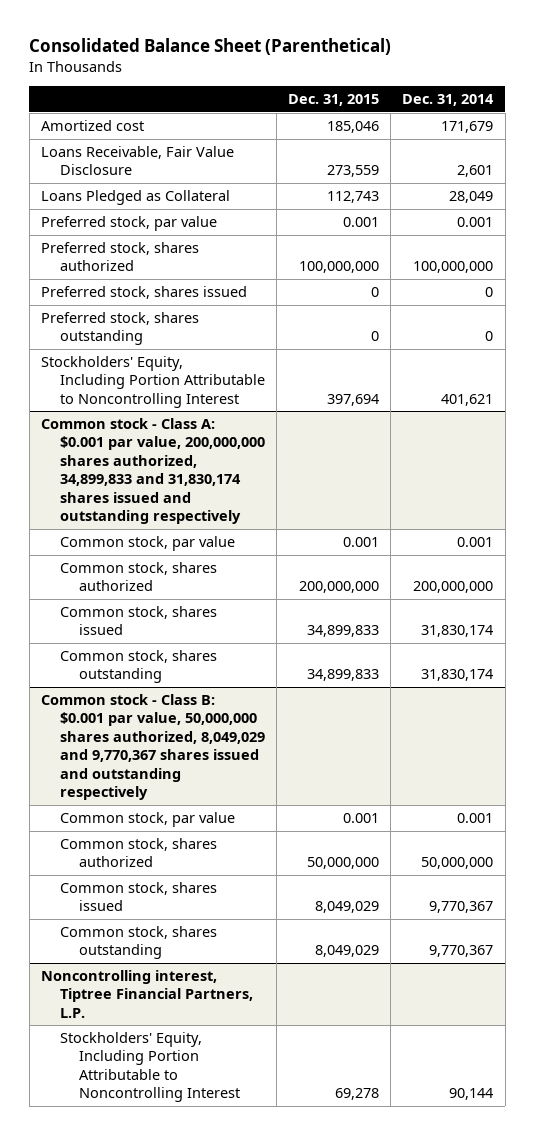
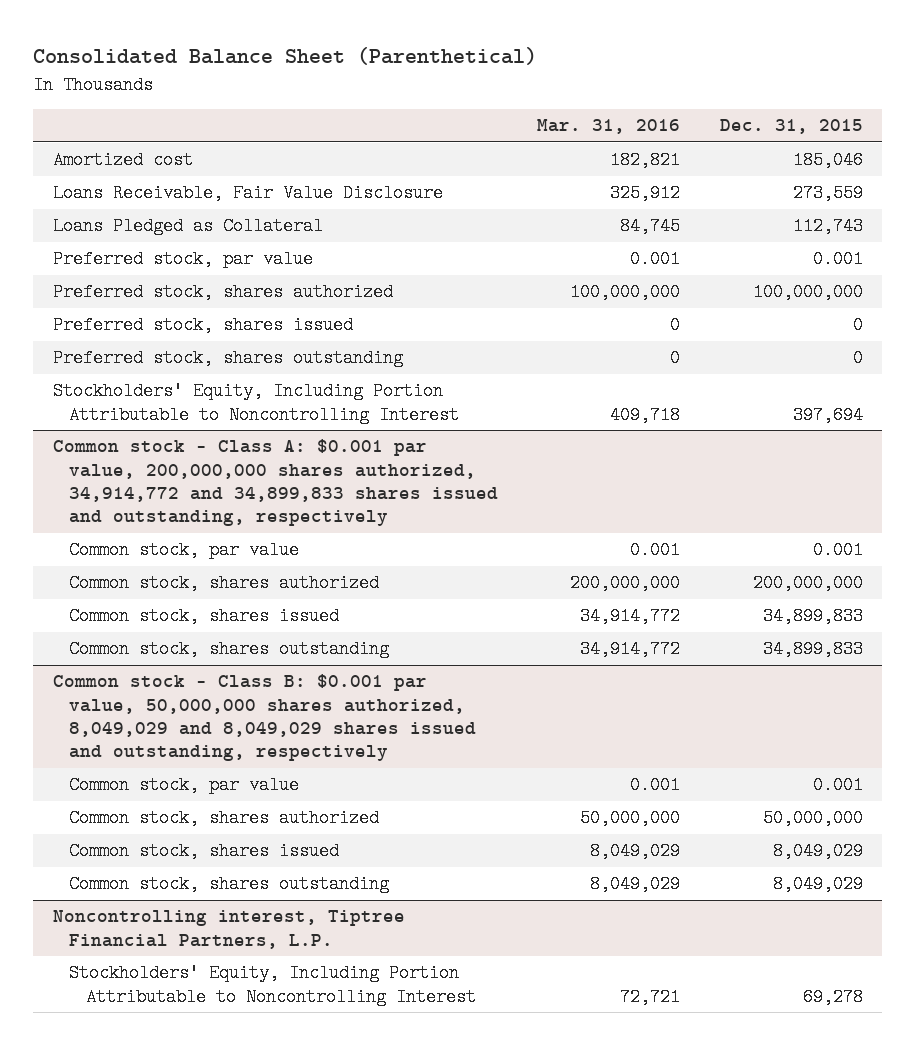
- | Dec. 31, 2015 | Dec. 31, 2014
+ | Mar. 31, 2016 | Dec. 31, 2015
- Common stock - Class A: $0.001 par value, 200,000,000 shares authorized, 34,899,833 and 31,830,174 shares issued and outstanding respectively
+ Common stock - Class A: $0.001 par value, 200,000,000 shares authorized, 34,914,772 and 34,899,833 shares issued and outstanding, respectively
- Common stock - Class B: $0.001 par value, 50,000,000 shares authorized, 8,049,029 and 9,770,367 shares issued and outstanding respectively
+ Common stock - Class B: $0.001 par value, 50,000,000 shares authorized, 8,049,029 and 8,049,029 shares issued and outstanding, respectively

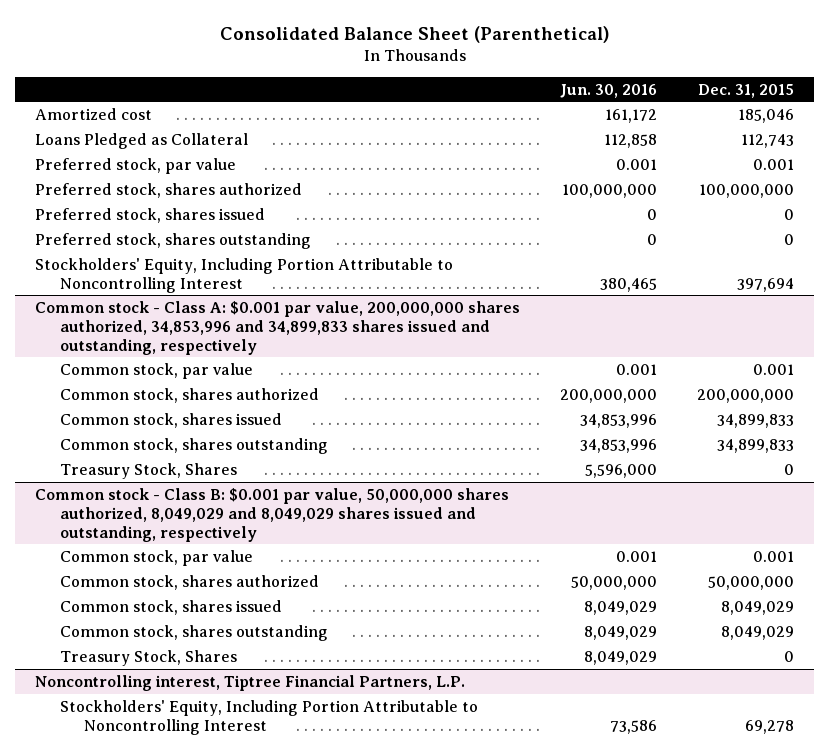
- | Mar. 31, 2016 | Dec. 31, 2015
+ | Jun. 30, 2016 | Dec. 31, 2015
- Loans Receivable, Fair Value Disclosure | 325,912 | 273,559
- Common stock - Class A: $0.001 par value, 200,000,000 shares authorized, 34,914,772 and 34,899,833 shares issued and outstanding, respectively
+ Common stock - Class A: $0.001 par value, 200,000,000 shares authorized, 34,853,996 and 34,899,833 shares issued and outstanding, respectively
+ Treasury Stock, Shares | 5,596,000 | 0
@ Common stock - Class B: $0.001 par value, 50,000,000 shares authorized, 8,049,029 and 8,049,029 shares issued and outstanding, respectively
+ Treasury Stock, Shares | 8,049,029 | 0

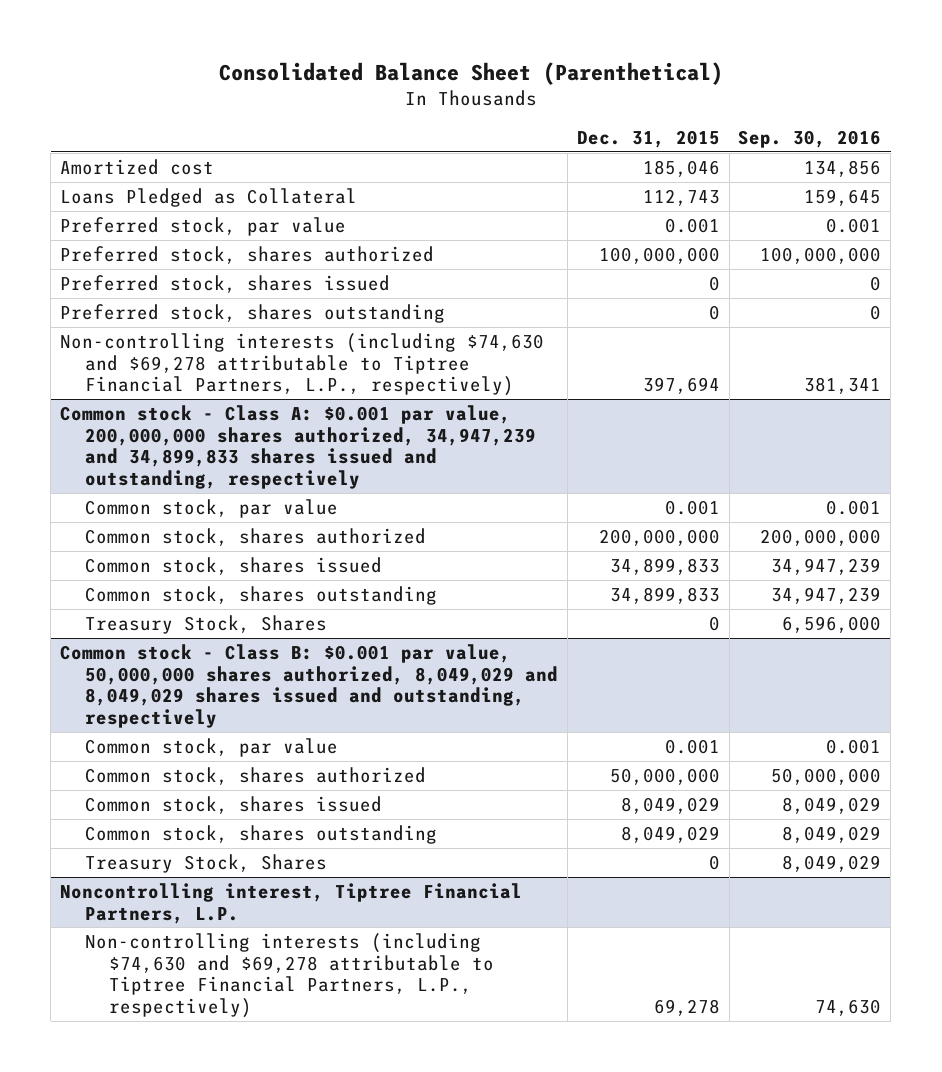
- | Jun. 30, 2016 | Dec. 31, 2015
+ | Dec. 31, 2015 | Sep. 30, 2016
- Stockholders' Equity, Including Portion Attributable to Noncontrolling Interest | 380,465 | 397,694
- Common stock - Class A: $0.001 par value, 200,000,000 shares authorized, 34,853,996 and 34,899,833 shares issued and outstanding, respectively
+ Non-controlling interests (including $74,630 and $69,278 attributable to Tiptree Financial Partners, L.P., respectively) | 397,694 | 381,341
+ Common stock - Class A: $0.001 par value, 200,000,000 shares authorized, 34,947,239 and 34,899,833 shares issued and outstanding, respectively
@ Noncontrolling interest, Tiptree Financial Partners, L.P.
- Stockholders' Equity, Including Portion Attributable to Noncontrolling Interest | 73,586 | 69,278
+ Non-controlling interests (including $74,630 and $69,278 attributable to Tiptree Financial Partners, L.P., respectively) | 69,278 | 74,630

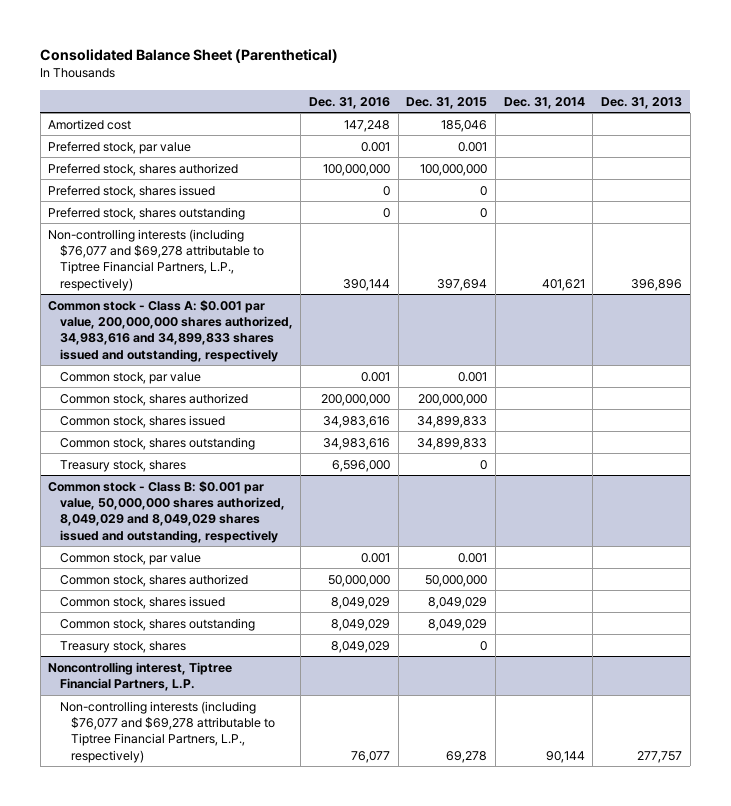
- | Dec. 31, 2015 | Sep. 30, 2016
+ | Dec. 31, 2016 | Dec. 31, 2015 | Dec. 31, 2014 | Dec. 31, 2013
- Loans Pledged as Collateral | 112,743 | 159,645
- Non-controlling interests (including $74,630 and $69,278 attributable to Tiptree Financial Partners, L.P., respectively) | 397,694 | 381,341
- Common stock - Class A: $0.001 par value, 200,000,000 shares authorized, 34,947,239 and 34,899,833 shares issued and outstanding, respectively
+ Non-controlling interests (including $76,077 and $69,278 attributable to Tiptree Financial Partners, L.P., respectively) | 390,144 | 397,694 | 401,621 | 396,896
+ Common stock - Class A: $0.001 par value, 200,000,000 shares authorized, 34,983,616 and 34,899,833 shares issued and outstanding, respectively
- Treasury Stock, Shares | 0 | 6,596,000
+ Treasury stock, shares | 6,596,000 | 0 | |
@ Common stock - Class B: $0.001 par value, 50,000,000 shares authorized, 8,049,029 and 8,049,029 shares issued and outstanding, respectively
- Treasury Stock, Shares | 0 | 8,049,029
+ Treasury stock, shares | 8,049,029 | 0 | |
@ Noncontrolling interest, Tiptree Financial Partners, L.P.
- Non-controlling interests (including $74,630 and $69,278 attributable to Tiptree Financial Partners, L.P., respectively) | 69,278 | 74,630
+ Non-controlling interests (including $76,077 and $69,278 attributable to Tiptree Financial Partners, L.P., respectively) | 76,077 | 69,278 | 90,144 | 277,757

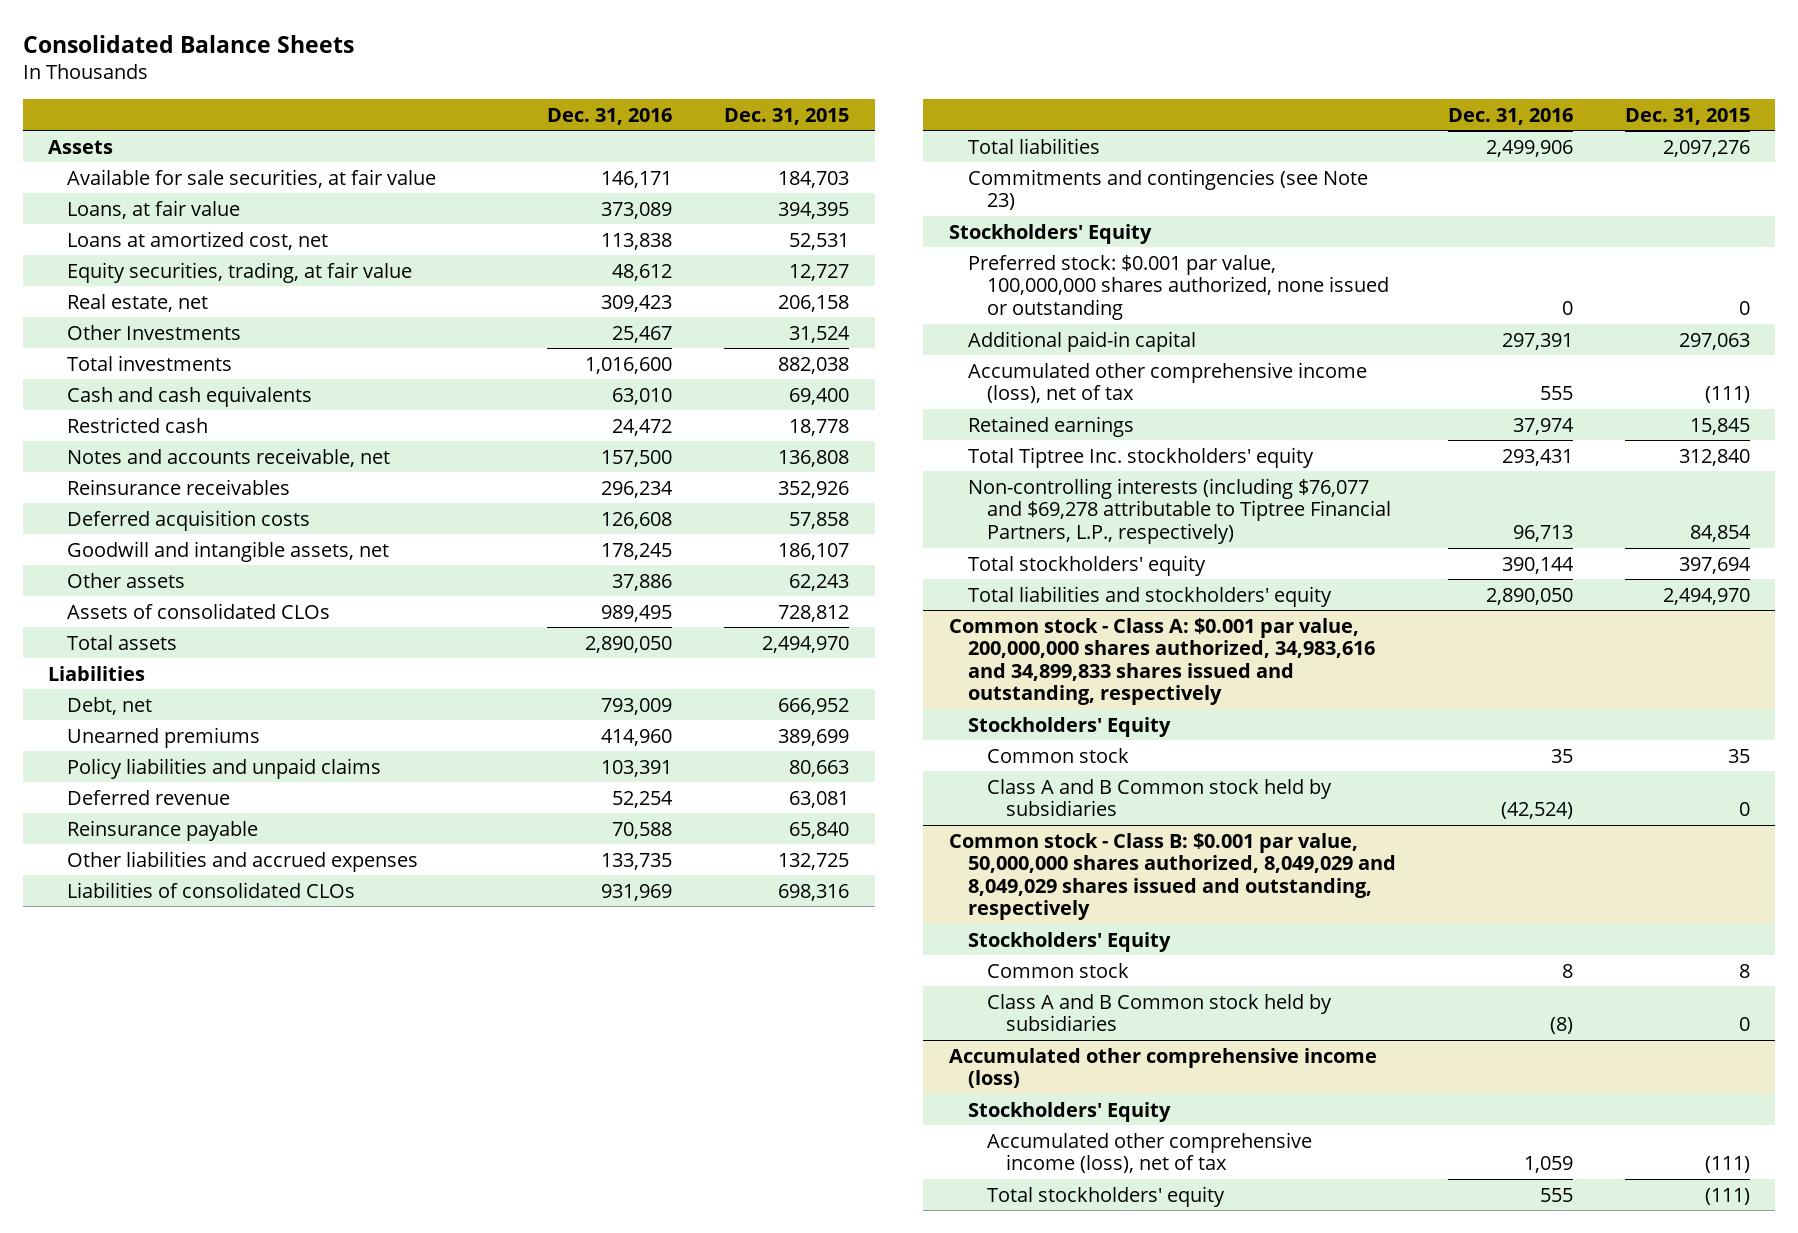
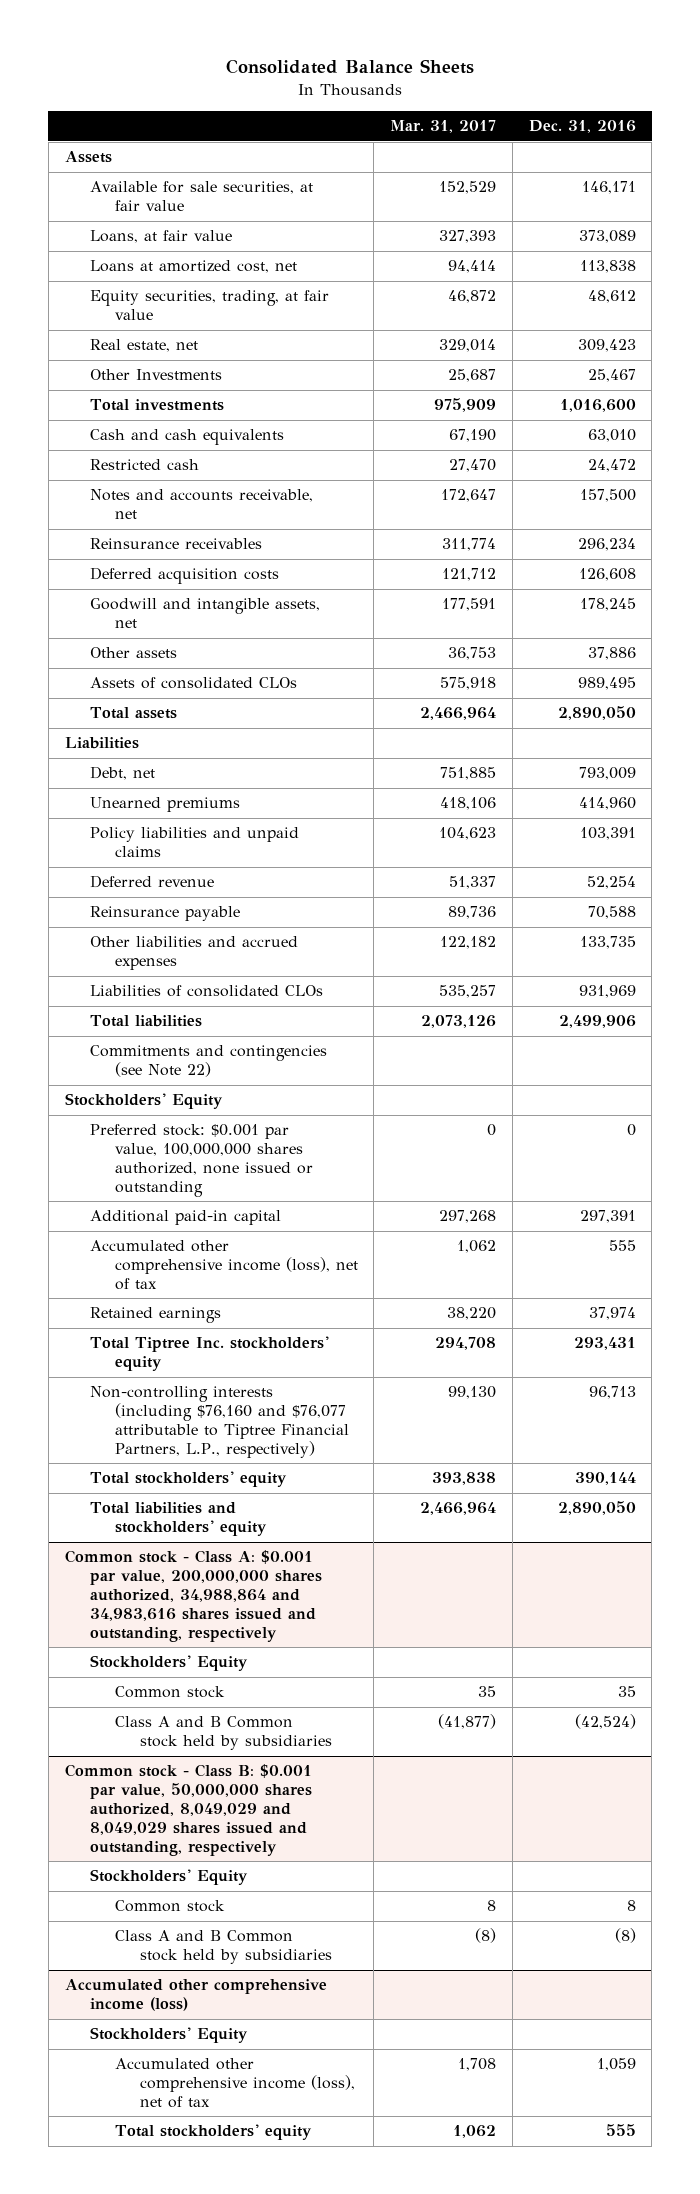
- | Dec. 31, 2016 | Dec. 31, 2015
+ | Mar. 31, 2017 | Dec. 31, 2016
- Commitments and contingencies (see Note 23)
+ Commitments and contingencies (see Note 22)
- Non-controlling interests (including $76,077 and $69,278 attributable to Tiptree Financial Partners, L.P., respectively) | 96,713 | 84,854
+ Non-controlling interests (including $76,160 and $76,077 attributable to Tiptree Financial Partners, L.P., respectively) | 99,130 | 96,713
- Common stock - Class A: $0.001 par value, 200,000,000 shares authorized, 34,983,616 and 34,899,833 shares issued and outstanding, respectively
+ Common stock - Class A: $0.001 par value, 200,000,000 shares authorized, 34,988,864 and 34,983,616 shares issued and outstanding, respectively

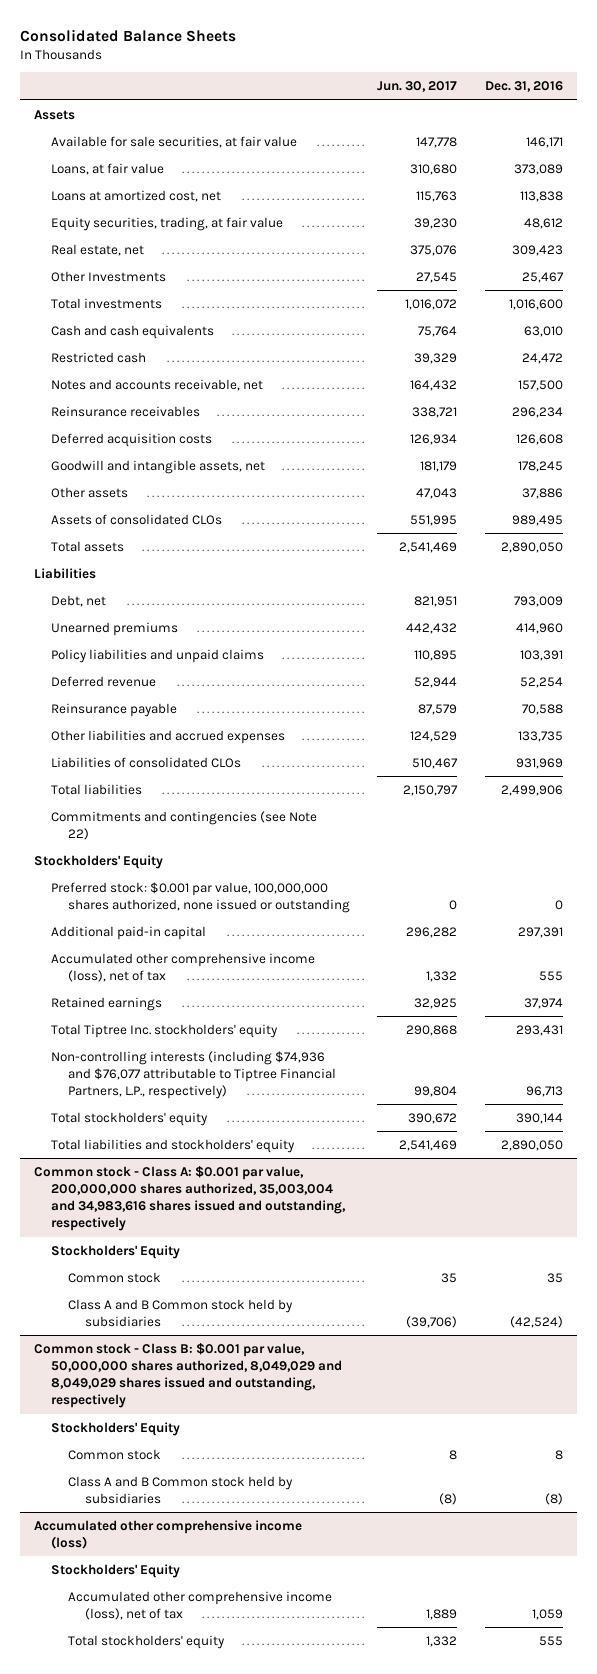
- | Mar. 31, 2017 | Dec. 31, 2016
+ | Jun. 30, 2017 | Dec. 31, 2016
- Non-controlling interests (including $76,160 and $76,077 attributable to Tiptree Financial Partners, L.P., respectively) | 99,130 | 96,713
+ Non-controlling interests (including $74,936 and $76,077 attributable to Tiptree Financial Partners, L.P., respectively) | 99,804 | 96,713
- Common stock - Class A: $0.001 par value, 200,000,000 shares authorized, 34,988,864 and 34,983,616 shares issued and outstanding, respectively
+ Common stock - Class A: $0.001 par value, 200,000,000 shares authorized, 35,003,004 and 34,983,616 shares issued and outstanding, respectively

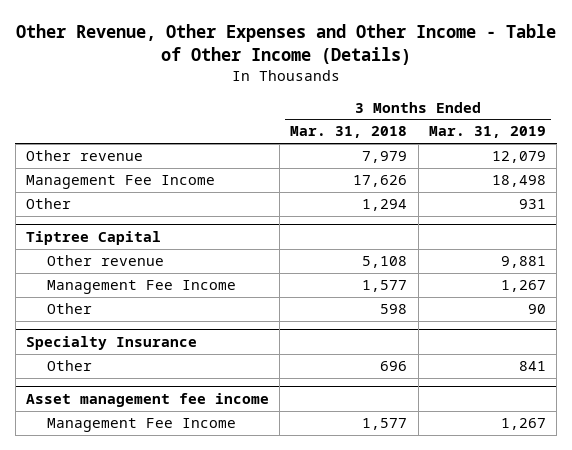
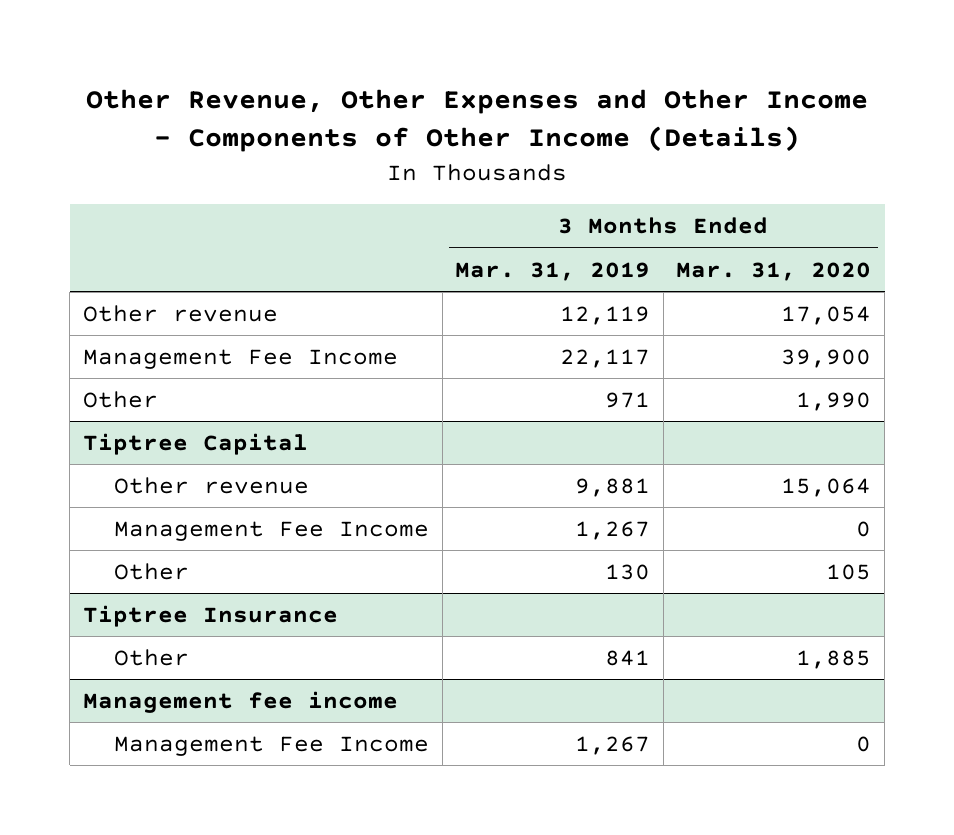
- Other Revenue, Other Expenses and Other Income - Table of Other Income (Details)
+ Other Revenue, Other Expenses and Other Income - Components of Other Income (Details)
- | 3 Months Ended Mar. 31, 2018 | 3 Months Ended Mar. 31, 2019
+ | 3 Months Ended Mar. 31, 2019 | 3 Months Ended Mar. 31, 2020
- Other revenue | 7,979 | 12,079
- Management Fee Income | 17,626 | 18,498
- Other | 1,294 | 931
+ Other revenue | 12,119 | 17,054
+ Management Fee Income | 22,117 | 39,900
+ Other | 971 | 1,990
@ Tiptree Capital
- Other | 598 | 90
- Specialty Insurance
@ Tiptree Capital
+ Other | 130 | 105
+ Tiptree Insurance
- Asset management fee income
+ Management fee income

